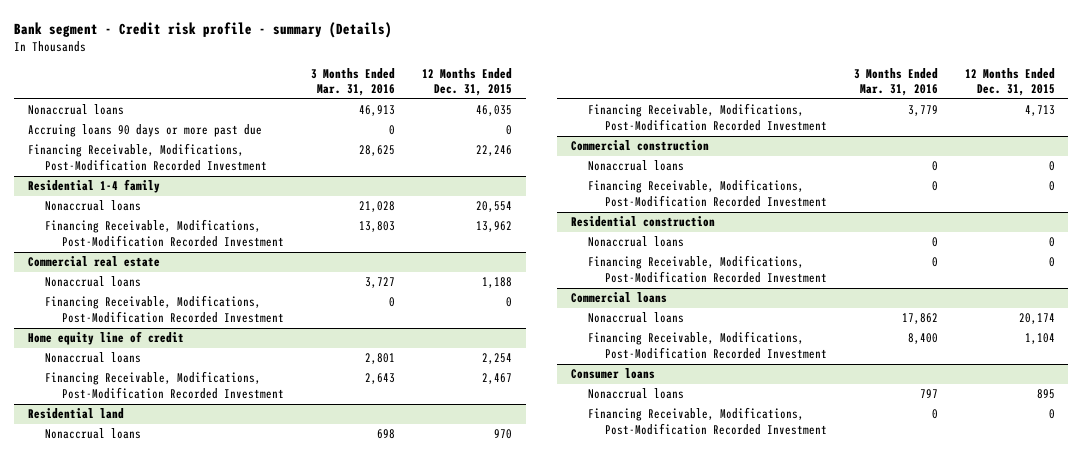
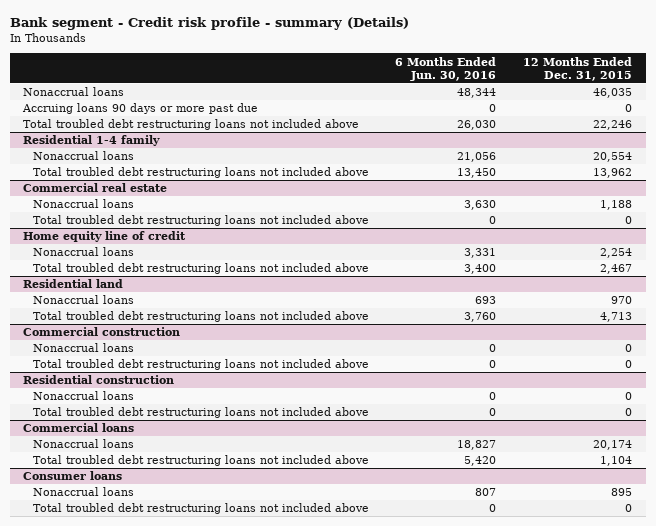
- | 3 Months Ended Mar. 31, 2016 | 12 Months Ended Dec. 31, 2015
+ | 6 Months Ended Jun. 30, 2016 | 12 Months Ended Dec. 31, 2015
- Financing Receivable, Modifications, Post-Modification Recorded Investment | 28,625 | 22,246
+ Total troubled debt restructuring loans not included above | 26,030 | 22,246
@ Residential 1-4 family
- Financing Receivable, Modifications, Post-Modification Recorded Investment | 13,803 | 13,962
+ Total troubled debt restructuring loans not included above | 13,450 | 13,962
@ Commercial real estate
- Financing Receivable, Modifications, Post-Modification Recorded Investment | 0 | 0
+ Total troubled debt restructuring loans not included above | 0 | 0
@ Home equity line of credit
- Financing Receivable, Modifications, Post-Modification Recorded Investment | 2,643 | 2,467
+ Total troubled debt restructuring loans not included above | 3,400 | 2,467
@ Residential land
- Financing Receivable, Modifications, Post-Modification Recorded Investment | 3,779 | 4,713
+ Total troubled debt restructuring loans not included above | 3,760 | 4,713
@ Commercial construction
- Financing Receivable, Modifications, Post-Modification Recorded Investment | 0 | 0
+ Total troubled debt restructuring loans not included above | 0 | 0
@ Residential construction
- Financing Receivable, Modifications, Post-Modification Recorded Investment | 0 | 0
+ Total troubled debt restructuring loans not included above | 0 | 0
@ Commercial loans
- Financing Receivable, Modifications, Post-Modification Recorded Investment | 8,400 | 1,104
+ Total troubled debt restructuring loans not included above | 5,420 | 1,104
@ Consumer loans
- Financing Receivable, Modifications, Post-Modification Recorded Investment | 0 | 0
+ Total troubled debt restructuring loans not included above | 0 | 0

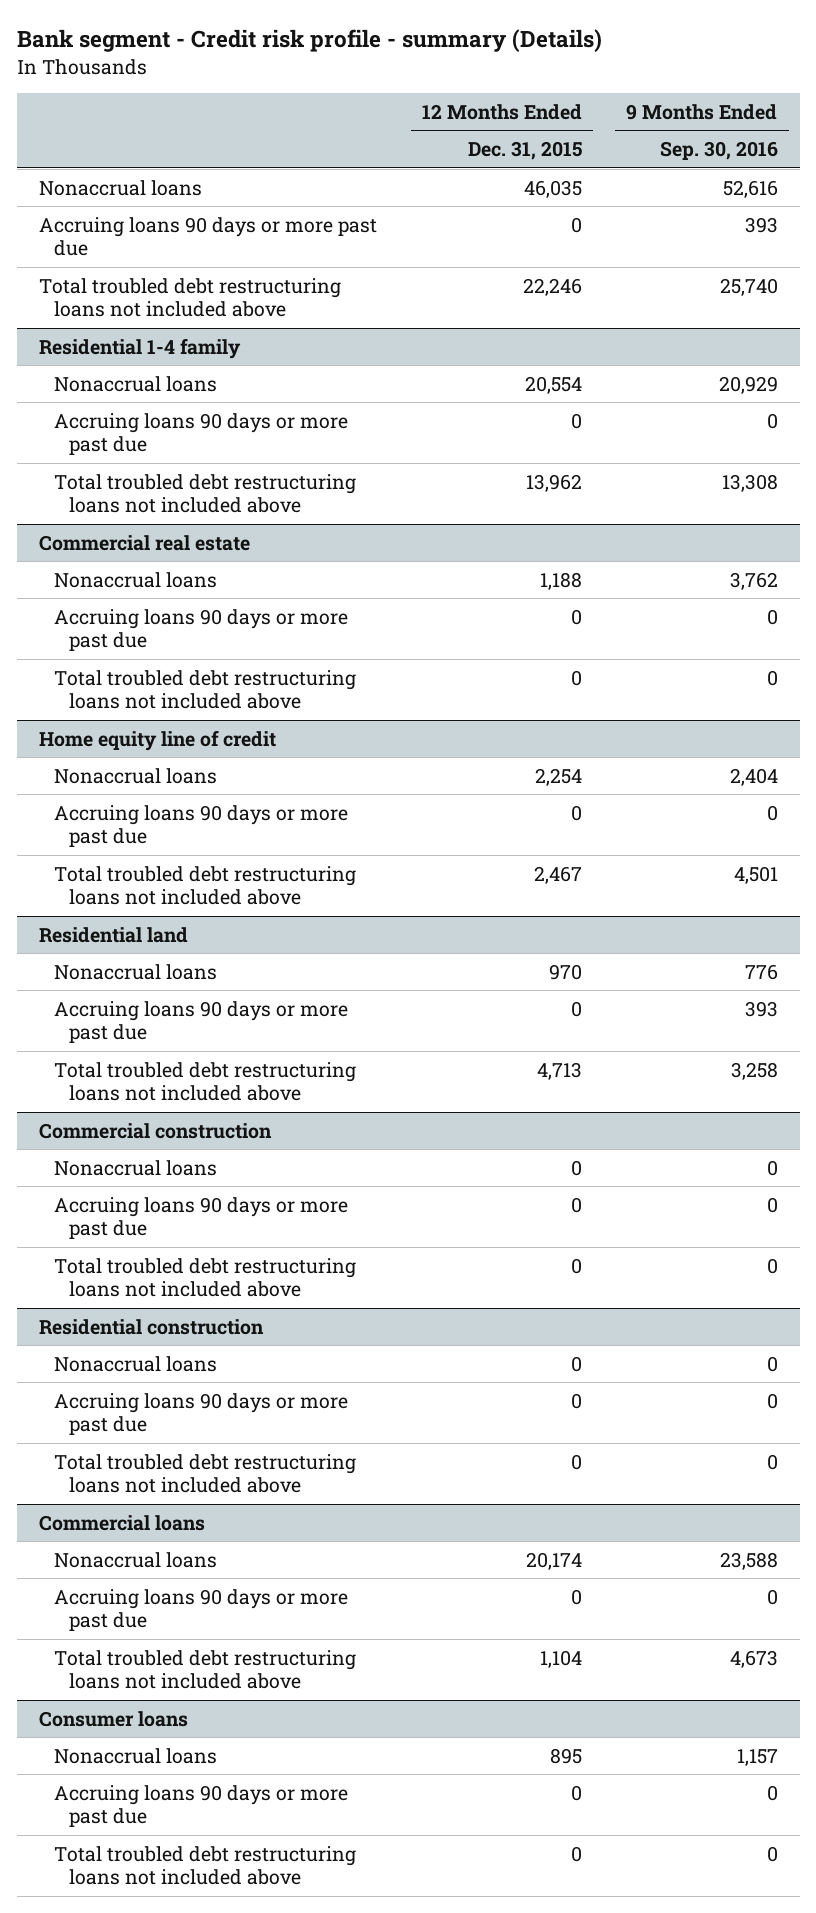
- | 6 Months Ended Jun. 30, 2016 | 12 Months Ended Dec. 31, 2015
+ | 12 Months Ended Dec. 31, 2015 | 9 Months Ended Sep. 30, 2016
@ Residential 1-4 family
+ Accruing loans 90 days or more past due | 0 | 0
@ Commercial real estate
+ Accruing loans 90 days or more past due | 0 | 0
@ Home equity line of credit
+ Accruing loans 90 days or more past due | 0 | 0
@ Residential land
+ Accruing loans 90 days or more past due | 0 | 393
@ Commercial construction
+ Accruing loans 90 days or more past due | 0 | 0
@ Residential construction
+ Accruing loans 90 days or more past due | 0 | 0
@ Commercial loans
+ Accruing loans 90 days or more past due | 0 | 0
@ Consumer loans
+ Accruing loans 90 days or more past due | 0 | 0

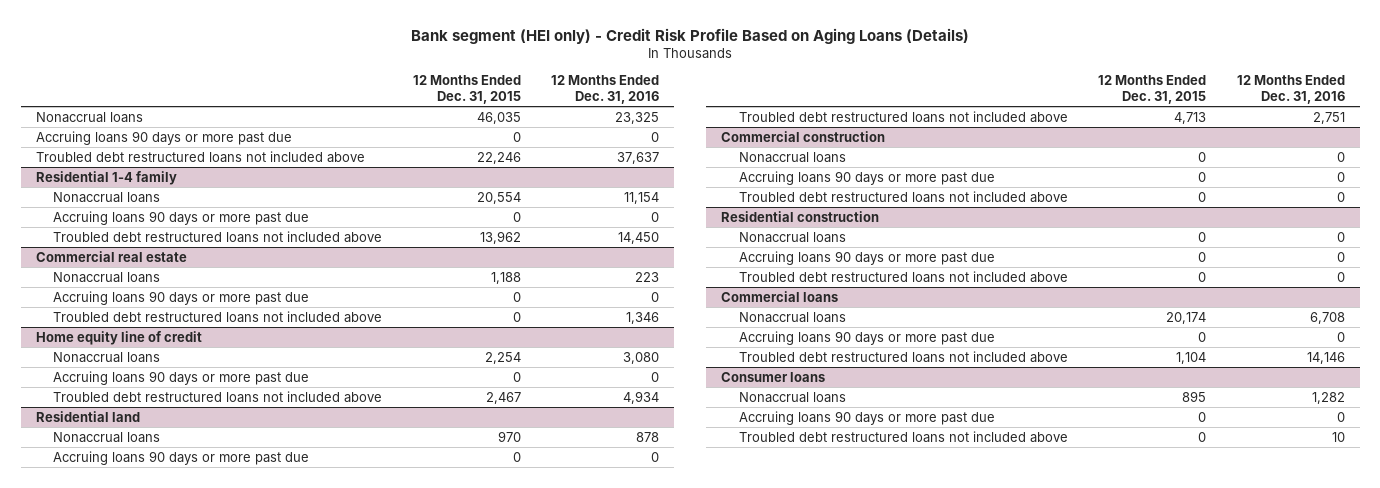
- Bank segment - Credit risk profile - summary (Details)
+ Bank segment (HEI only) - Credit Risk Profile Based on Aging Loans (Details)
- | 12 Months Ended Dec. 31, 2015 | 9 Months Ended Sep. 30, 2016
+ | 12 Months Ended Dec. 31, 2015 | 12 Months Ended Dec. 31, 2016
- Total troubled debt restructuring loans not included above | 22,246 | 25,740
+ Troubled debt restructured loans not included above | 22,246 | 37,637
@ Residential 1-4 family
- Total troubled debt restructuring loans not included above | 13,962 | 13,308
+ Troubled debt restructured loans not included above | 13,962 | 14,450
@ Commercial real estate
- Total troubled debt restructuring loans not included above | 0 | 0
+ Troubled debt restructured loans not included above | 0 | 1,346
@ Home equity line of credit
- Total troubled debt restructuring loans not included above | 2,467 | 4,501
+ Troubled debt restructured loans not included above | 2,467 | 4,934
@ Residential land
- Total troubled debt restructuring loans not included above | 4,713 | 3,258
+ Troubled debt restructured loans not included above | 4,713 | 2,751
@ Commercial construction
- Total troubled debt restructuring loans not included above | 0 | 0
+ Troubled debt restructured loans not included above | 0 | 0
@ Residential construction
- Total troubled debt restructuring loans not included above | 0 | 0
+ Troubled debt restructured loans not included above | 0 | 0
@ Commercial loans
- Total troubled debt restructuring loans not included above | 1,104 | 4,673
+ Troubled debt restructured loans not included above | 1,104 | 14,146
@ Consumer loans
- Total troubled debt restructuring loans not included above | 0 | 0
+ Troubled debt restructured loans not included above | 0 | 10

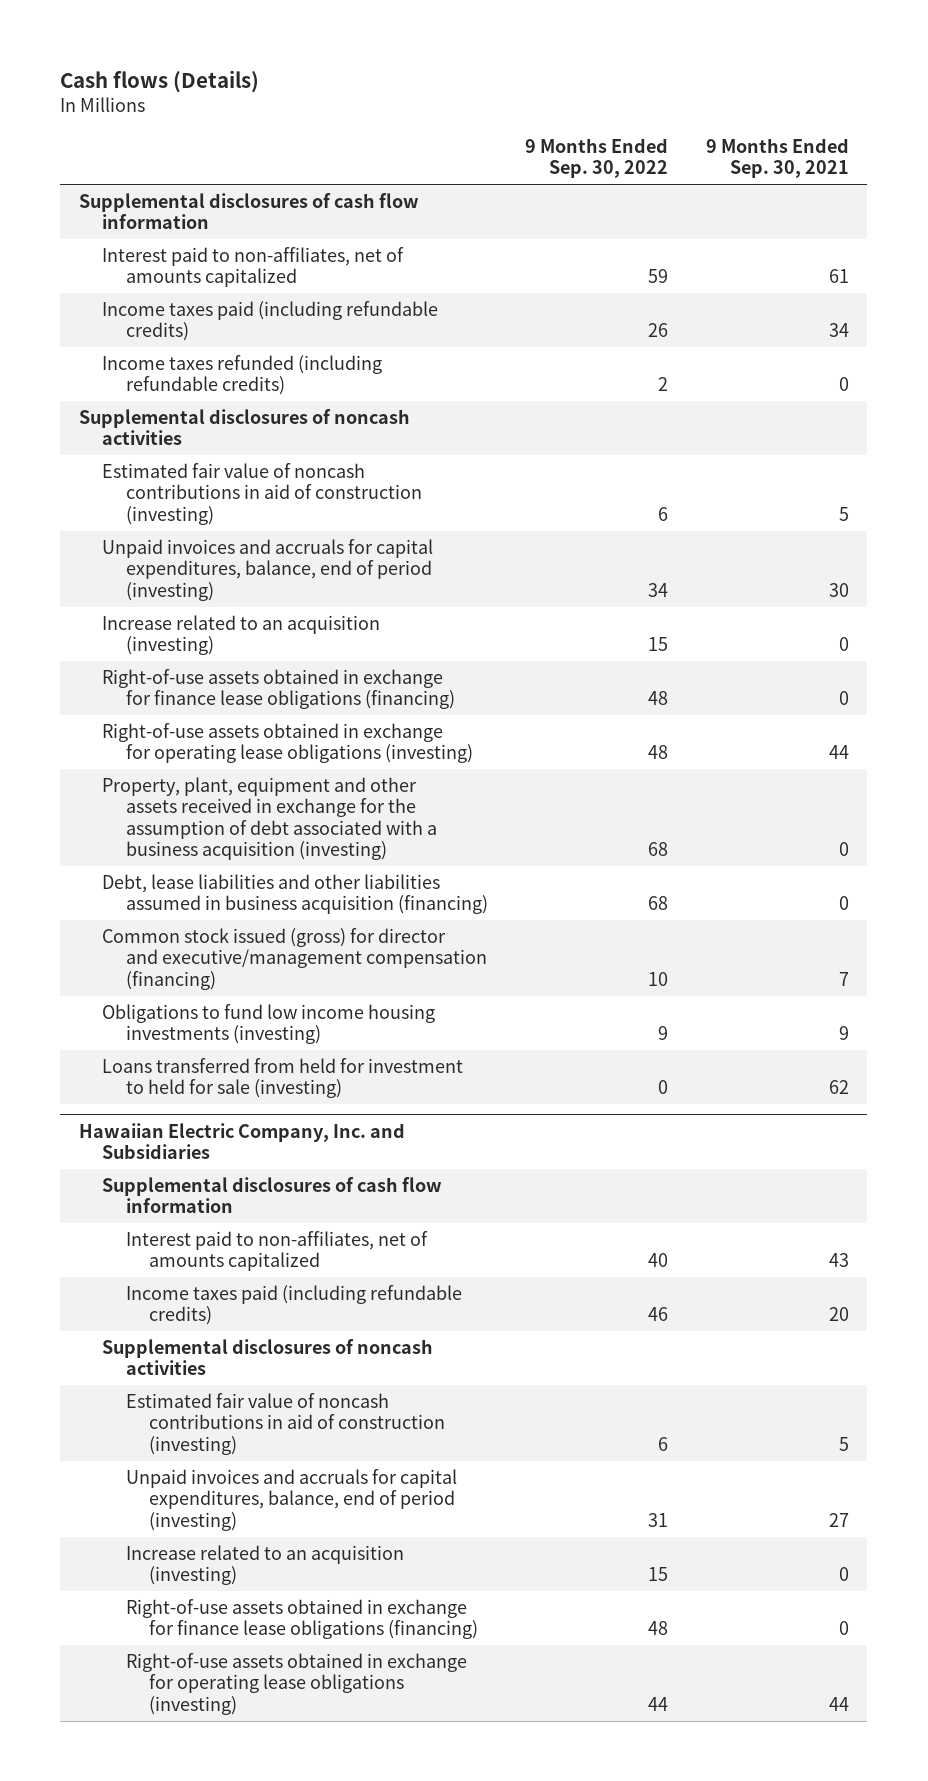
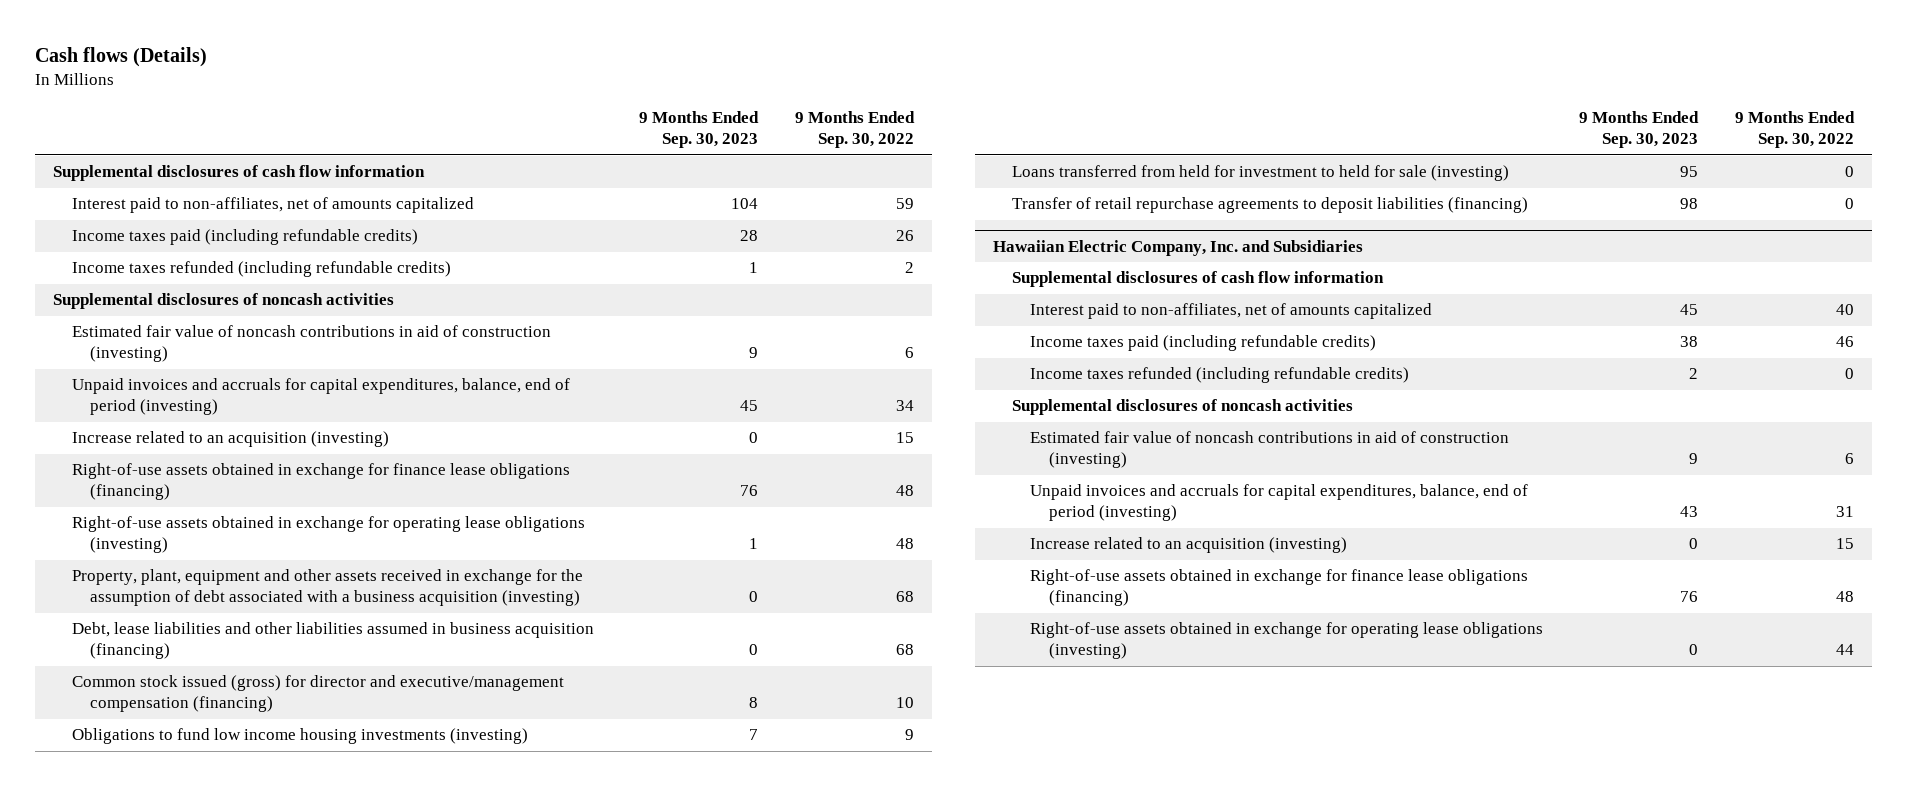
- | 9 Months Ended Sep. 30, 2022 | 9 Months Ended Sep. 30, 2021
+ | 9 Months Ended Sep. 30, 2023 | 9 Months Ended Sep. 30, 2022
+ Transfer of retail repurchase agreements to deposit liabilities (financing) | 98 | 0
@ Hawaiian Electric Company, Inc. and Subsidiaries
+ Income taxes refunded (including refundable credits) | 2 | 0

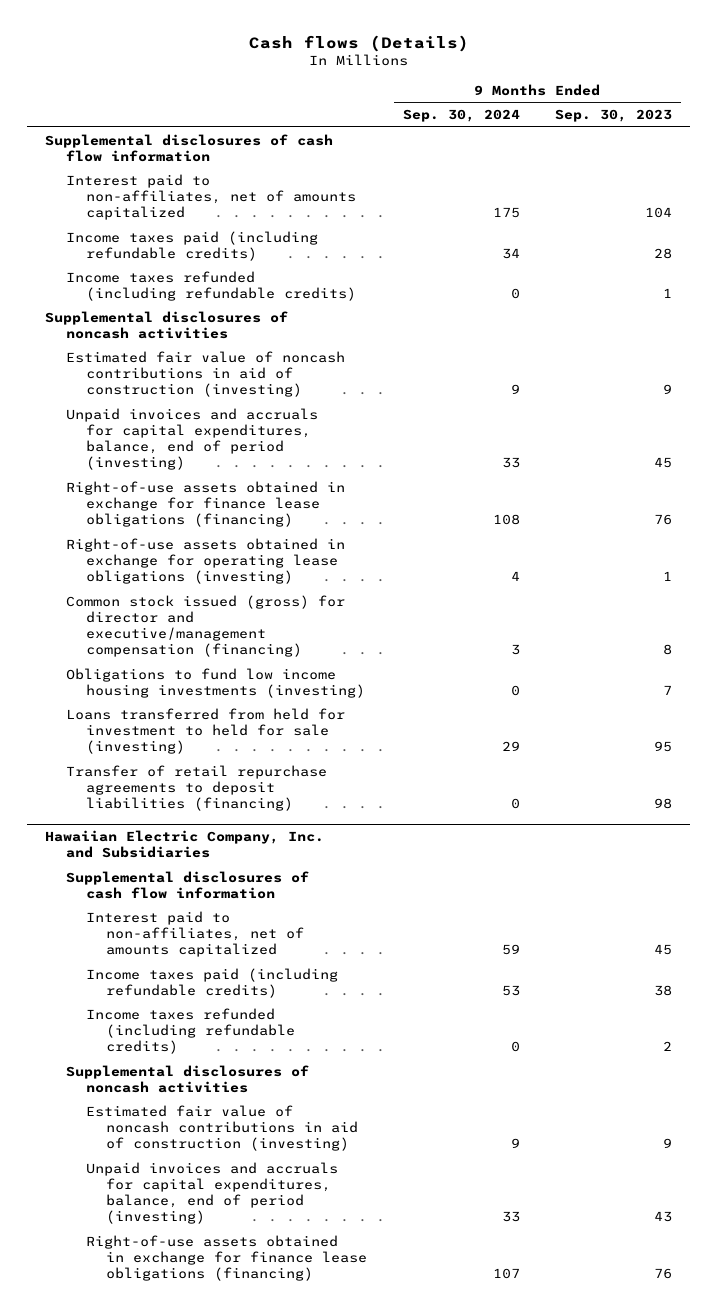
- | 9 Months Ended Sep. 30, 2023 | 9 Months Ended Sep. 30, 2022
+ | 9 Months Ended Sep. 30, 2024 | 9 Months Ended Sep. 30, 2023
- Increase related to an acquisition (investing) | 0 | 15
- Property, plant, equipment and other assets received in exchange for the assumption of debt associated with a business acquisition (investing) | 0 | 68
- Debt, lease liabilities and other liabilities assumed in business acquisition (financing) | 0 | 68
@ Hawaiian Electric Company, Inc. and Subsidiaries
- Increase related to an acquisition (investing) | 0 | 15
- Right-of-use assets obtained in exchange for operating lease obligations (investing) | 0 | 44

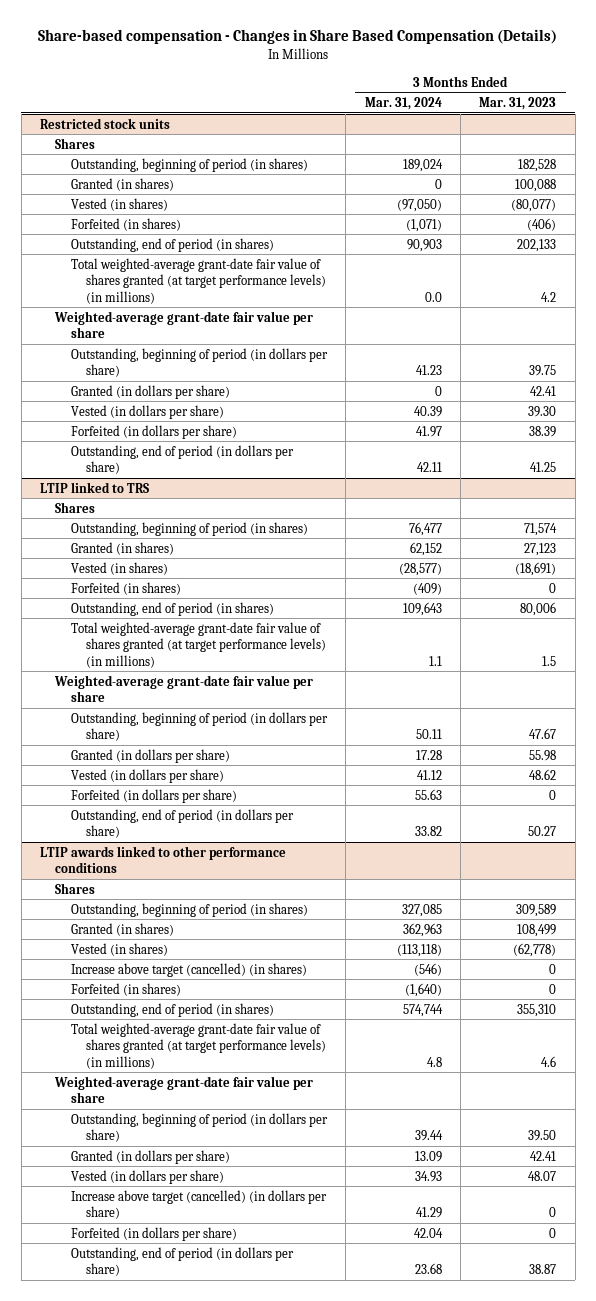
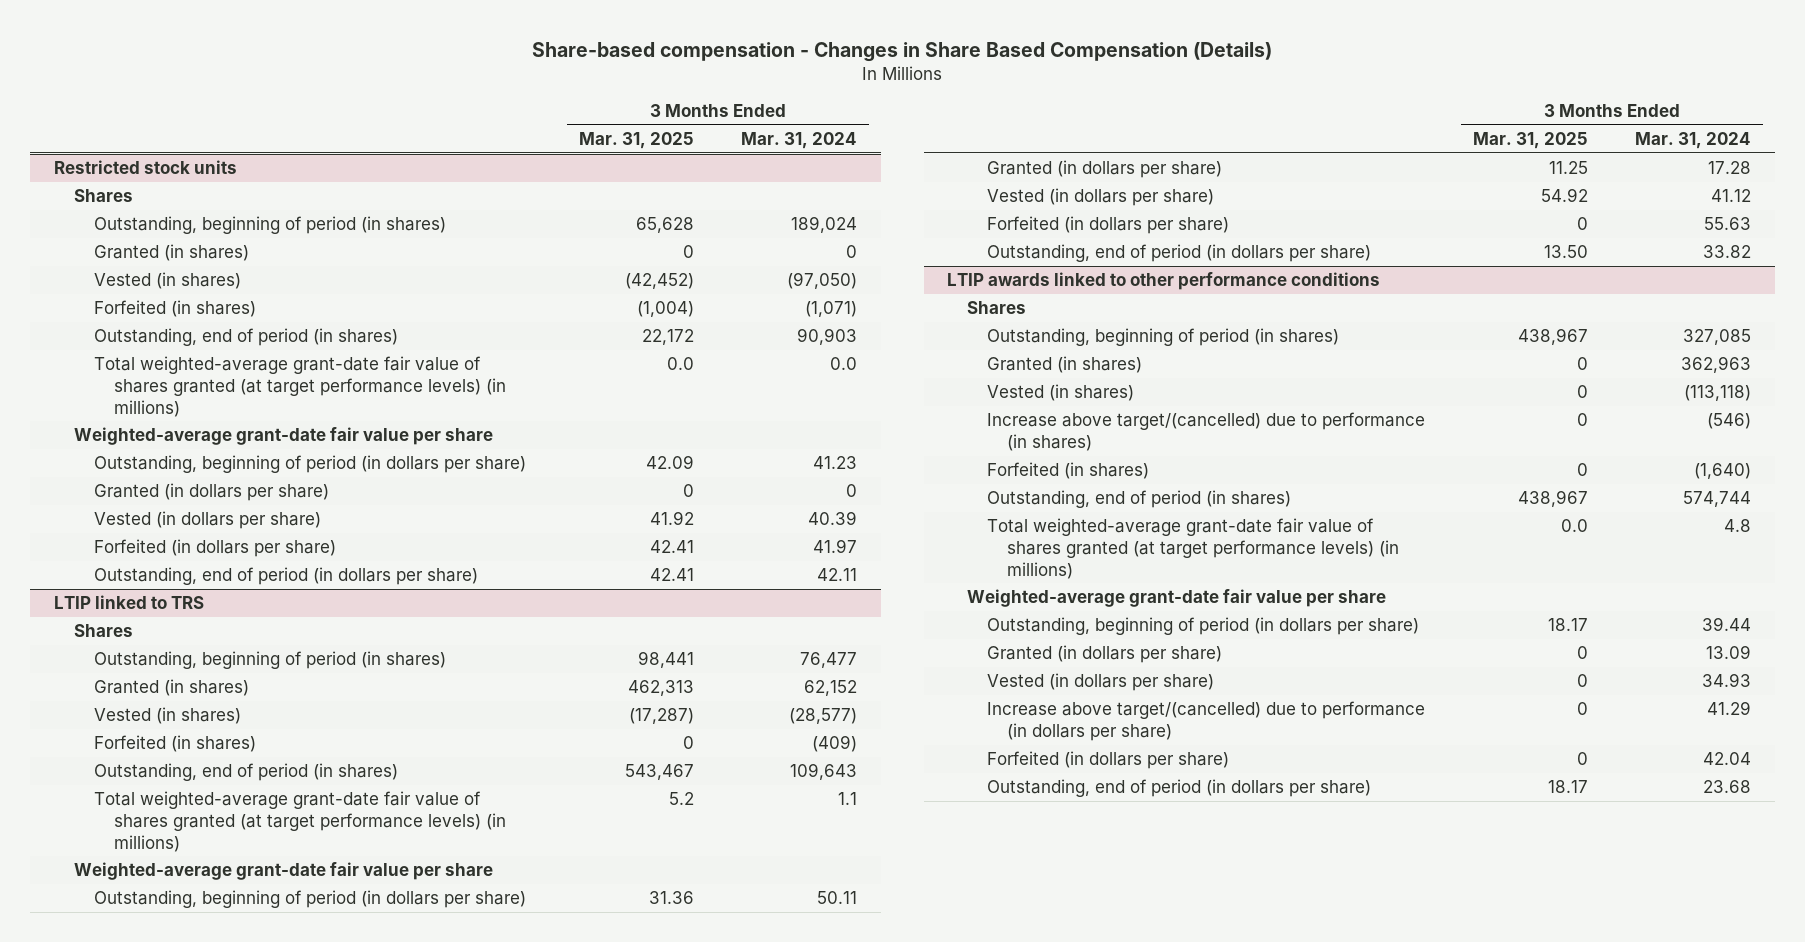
- | 3 Months Ended Mar. 31, 2024 | 3 Months Ended Mar. 31, 2023
+ | 3 Months Ended Mar. 31, 2025 | 3 Months Ended Mar. 31, 2024
@ LTIP awards linked to other performance conditions
- Increase above target (cancelled) (in shares) | (546) | 0
+ Increase above target/(cancelled) due to performance (in shares) | 0 | (546)
- Increase above target (cancelled) (in dollars per share) | 41.29 | 0
+ Increase above target/(cancelled) due to performance (in dollars per share) | 0 | 41.29

